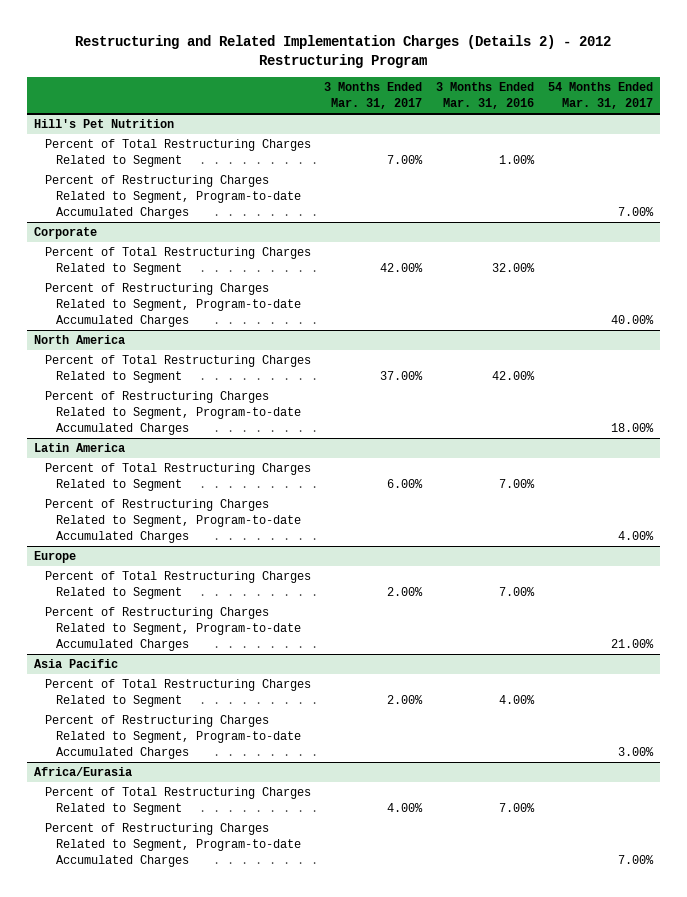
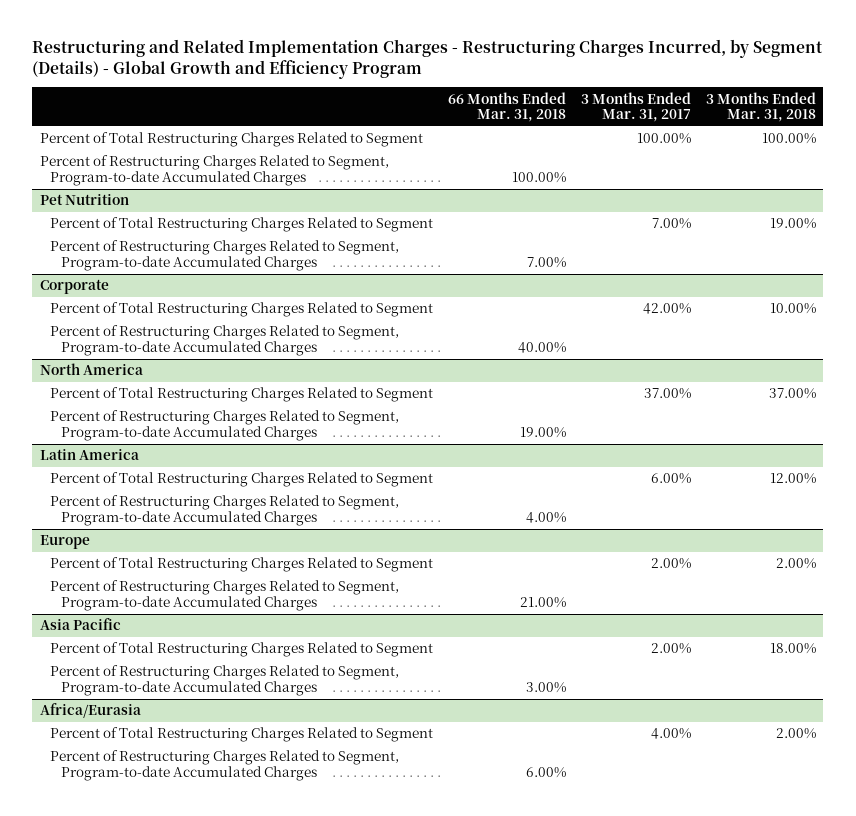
- Restructuring and Related Implementation Charges (Details 2) - 2012 Restructuring Program
+ Restructuring and Related Implementation Charges - Restructuring Charges Incurred, by Segment (Details) - Global Growth and Efficiency Program
- | 3 Months Ended Mar. 31, 2017 | 3 Months Ended Mar. 31, 2016 | 54 Months Ended Mar. 31, 2017
+ | 66 Months Ended Mar. 31, 2018 | 3 Months Ended Mar. 31, 2017 | 3 Months Ended Mar. 31, 2018
- Hill's Pet Nutrition
+ Percent of Total Restructuring Charges Related to Segment | | 100.00% | 100.00%
+ Percent of Restructuring Charges Related to Segment, Program-to-date Accumulated Charges | 100.00% | |
+ Pet Nutrition

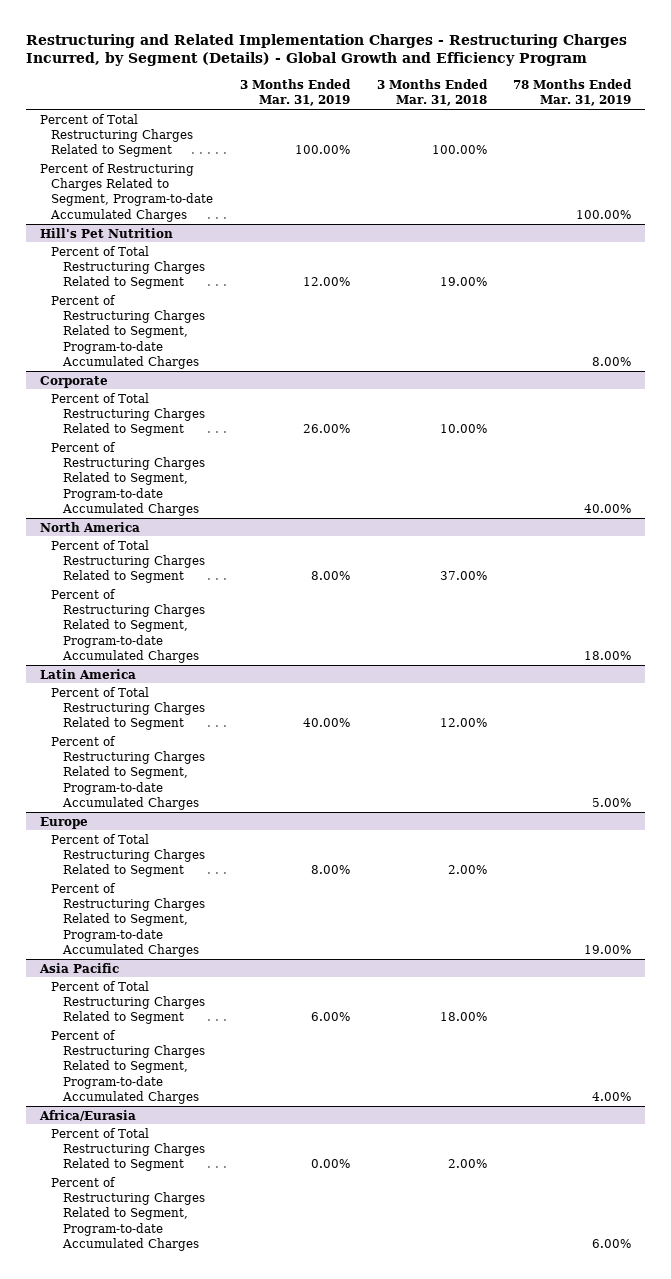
- | 66 Months Ended Mar. 31, 2018 | 3 Months Ended Mar. 31, 2017 | 3 Months Ended Mar. 31, 2018
+ | 3 Months Ended Mar. 31, 2019 | 3 Months Ended Mar. 31, 2018 | 78 Months Ended Mar. 31, 2019
- Pet Nutrition
+ Hill's Pet Nutrition

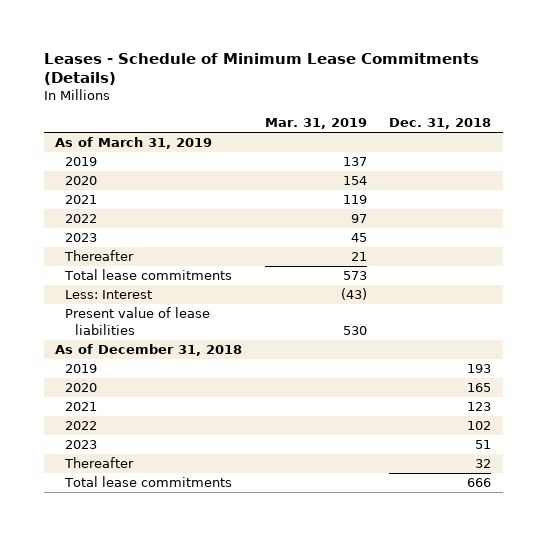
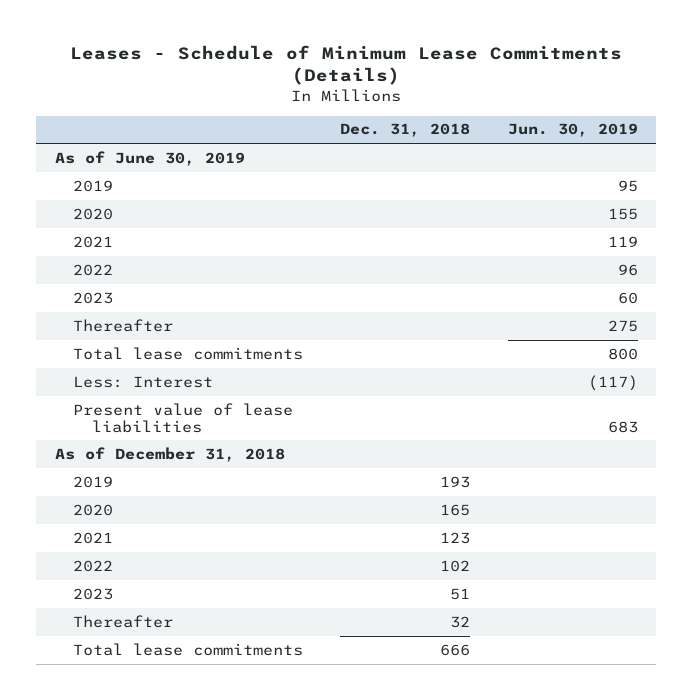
- | Mar. 31, 2019 | Dec. 31, 2018
+ | Dec. 31, 2018 | Jun. 30, 2019
- As of March 31, 2019
+ As of June 30, 2019

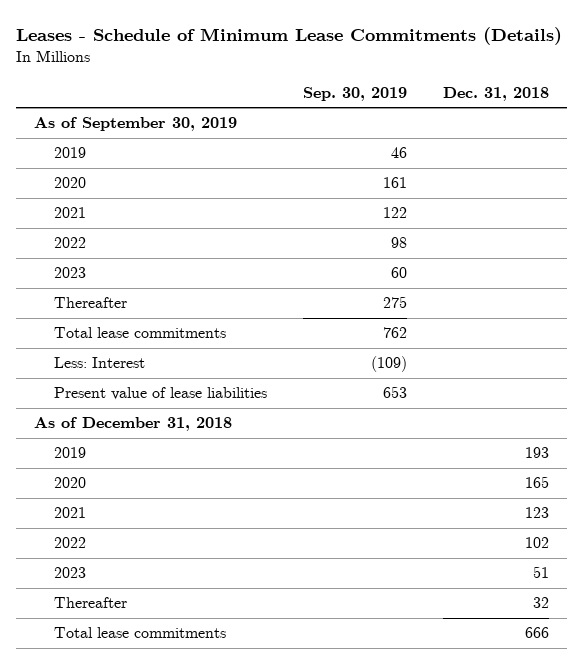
- | Dec. 31, 2018 | Jun. 30, 2019
+ | Sep. 30, 2019 | Dec. 31, 2018
- As of June 30, 2019
+ As of September 30, 2019

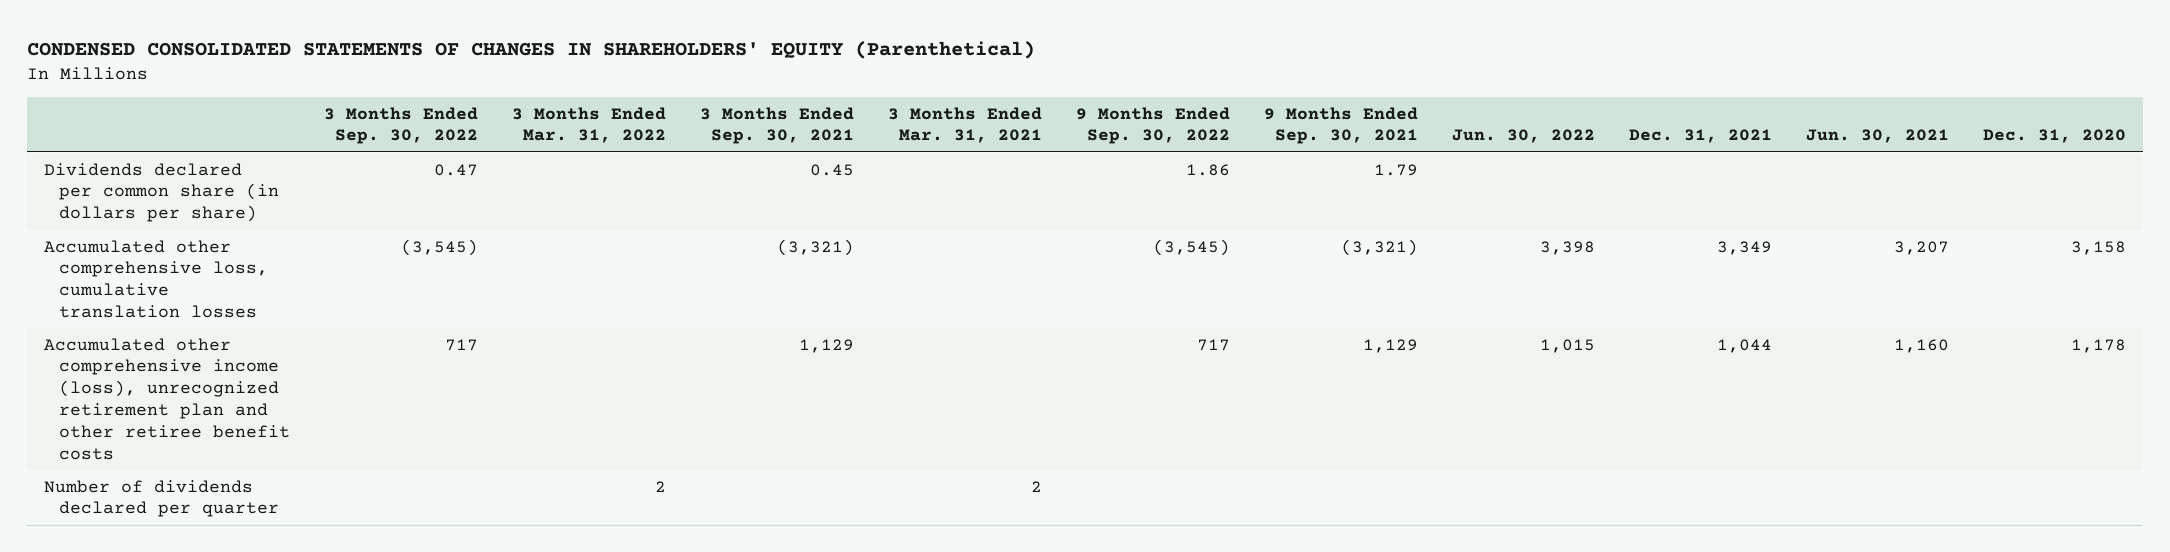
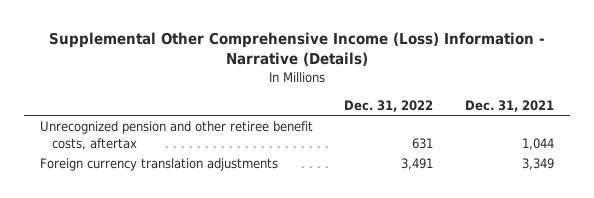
- CONDENSED CONSOLIDATED STATEMENTS OF CHANGES IN SHAREHOLDERS' EQUITY (Parenthetical)
+ Supplemental Other Comprehensive Income (Loss) Information - Narrative (Details)
- | 3 Months Ended Sep. 30, 2022 | 3 Months Ended Mar. 31, 2022 | 3 Months Ended Sep. 30, 2021 | 3 Months Ended Mar. 31, 2021 | 9 Months Ended Sep. 30, 2022 | 9 Months Ended Sep. 30, 2021 | Jun. 30, 2022 | Dec. 31, 2021 | Jun. 30, 2021 | Dec. 31, 2020
+ | Dec. 31, 2022 | Dec. 31, 2021
- Dividends declared per common share (in dollars per share) | 0.47 | | 0.45 | | 1.86 | 1.79 | | | |
- Accumulated other comprehensive loss, cumulative translation losses | (3,545) | | (3,321) | | (3,545) | (3,321) | 3,398 | 3,349 | 3,207 | 3,158
- Accumulated other comprehensive income (loss), unrecognized retirement plan and other retiree benefit costs | 717 | | 1,129 | | 717 | 1,129 | 1,015 | 1,044 | 1,160 | 1,178
- Number of dividends declared per quarter | | 2 | | 2 | | | | | |
+ Unrecognized pension and other retiree benefit costs, aftertax | 631 | 1,044
+ Foreign currency translation adjustments | 3,491 | 3,349

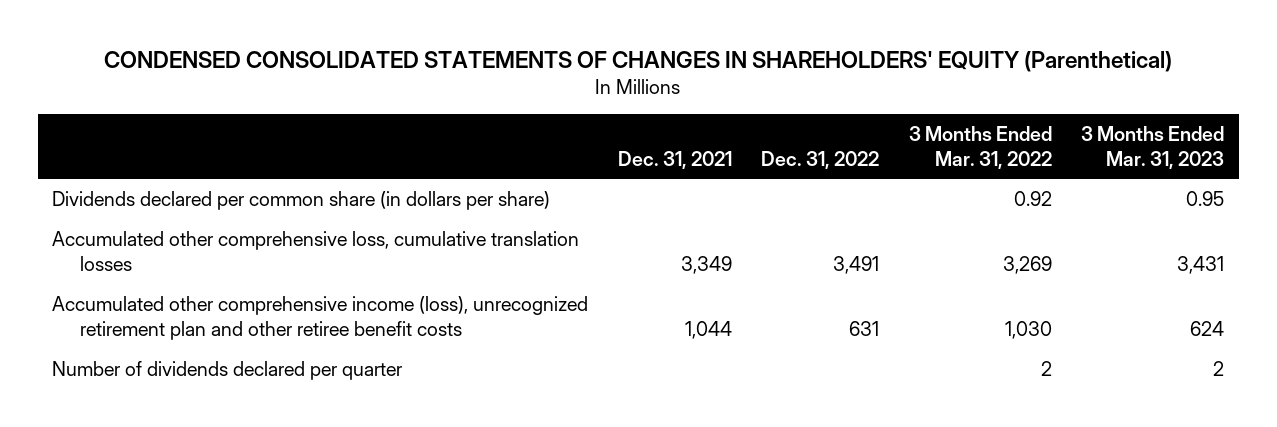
- Supplemental Other Comprehensive Income (Loss) Information - Narrative (Details)
+ CONDENSED CONSOLIDATED STATEMENTS OF CHANGES IN SHAREHOLDERS' EQUITY (Parenthetical)
- | Dec. 31, 2022 | Dec. 31, 2021
+ | Dec. 31, 2021 | Dec. 31, 2022 | 3 Months Ended Mar. 31, 2022 | 3 Months Ended Mar. 31, 2023
- Unrecognized pension and other retiree benefit costs, aftertax | 631 | 1,044
- Foreign currency translation adjustments | 3,491 | 3,349
+ Dividends declared per common share (in dollars per share) | | | 0.92 | 0.95
+ Accumulated other comprehensive loss, cumulative translation losses | 3,349 | 3,491 | 3,269 | 3,431
+ Accumulated other comprehensive income (loss), unrecognized retirement plan and other retiree benefit costs | 1,044 | 631 | 1,030 | 624
+ Number of dividends declared per quarter | | | 2 | 2

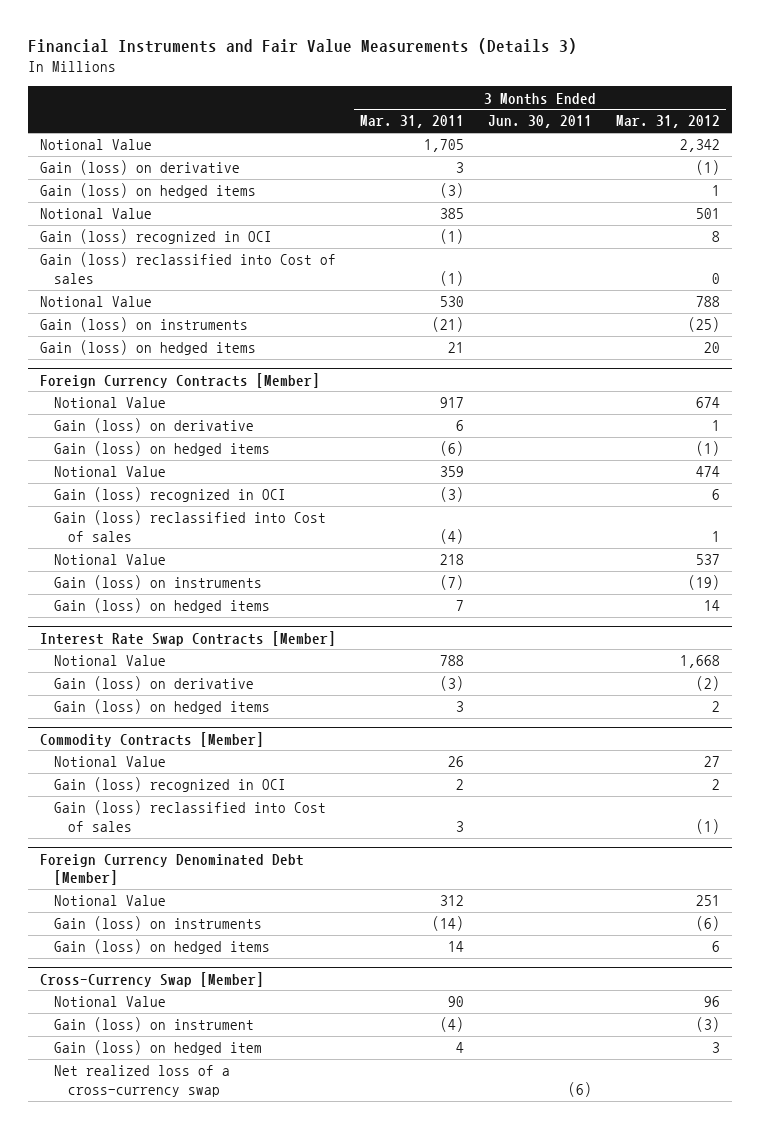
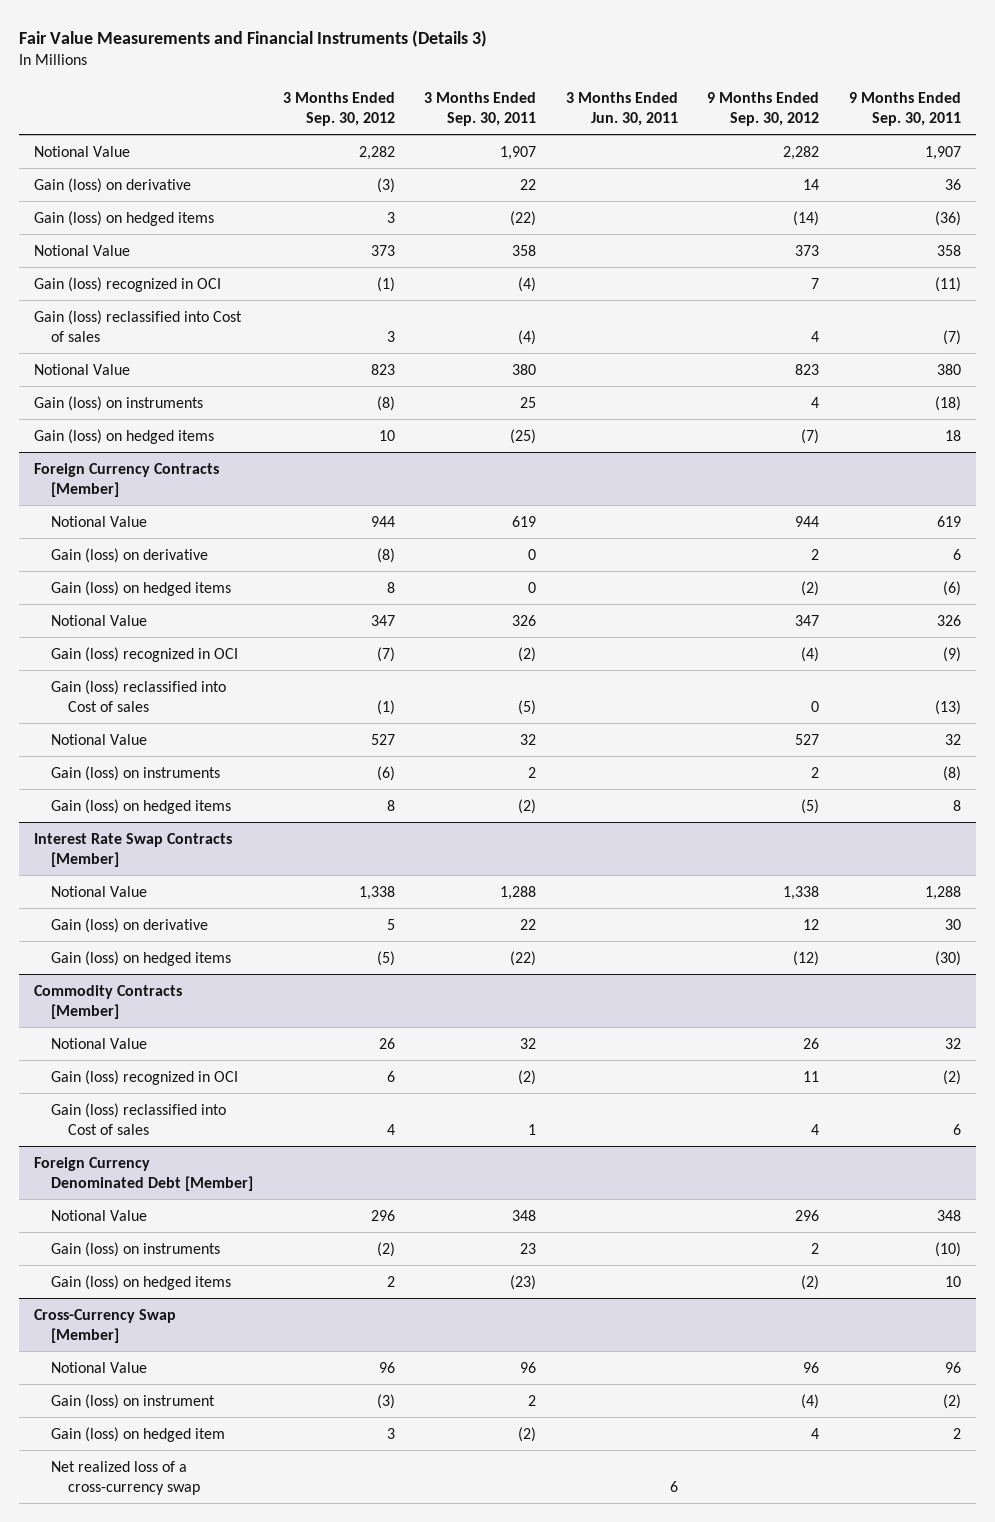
- Financial Instruments and Fair Value Measurements (Details 3)
+ Fair Value Measurements and Financial Instruments (Details 3)
- | 3 Months Ended Mar. 31, 2011 | 3 Months Ended Jun. 30, 2011 | 3 Months Ended Mar. 31, 2012
+ | 3 Months Ended Sep. 30, 2012 | 3 Months Ended Sep. 30, 2011 | 3 Months Ended Jun. 30, 2011 | 9 Months Ended Sep. 30, 2012 | 9 Months Ended Sep. 30, 2011
@ Cross-Currency Swap [Member]
- Net realized loss of a cross-currency swap | | (6) |
+ Net realized loss of a cross-currency swap | | | 6 | |

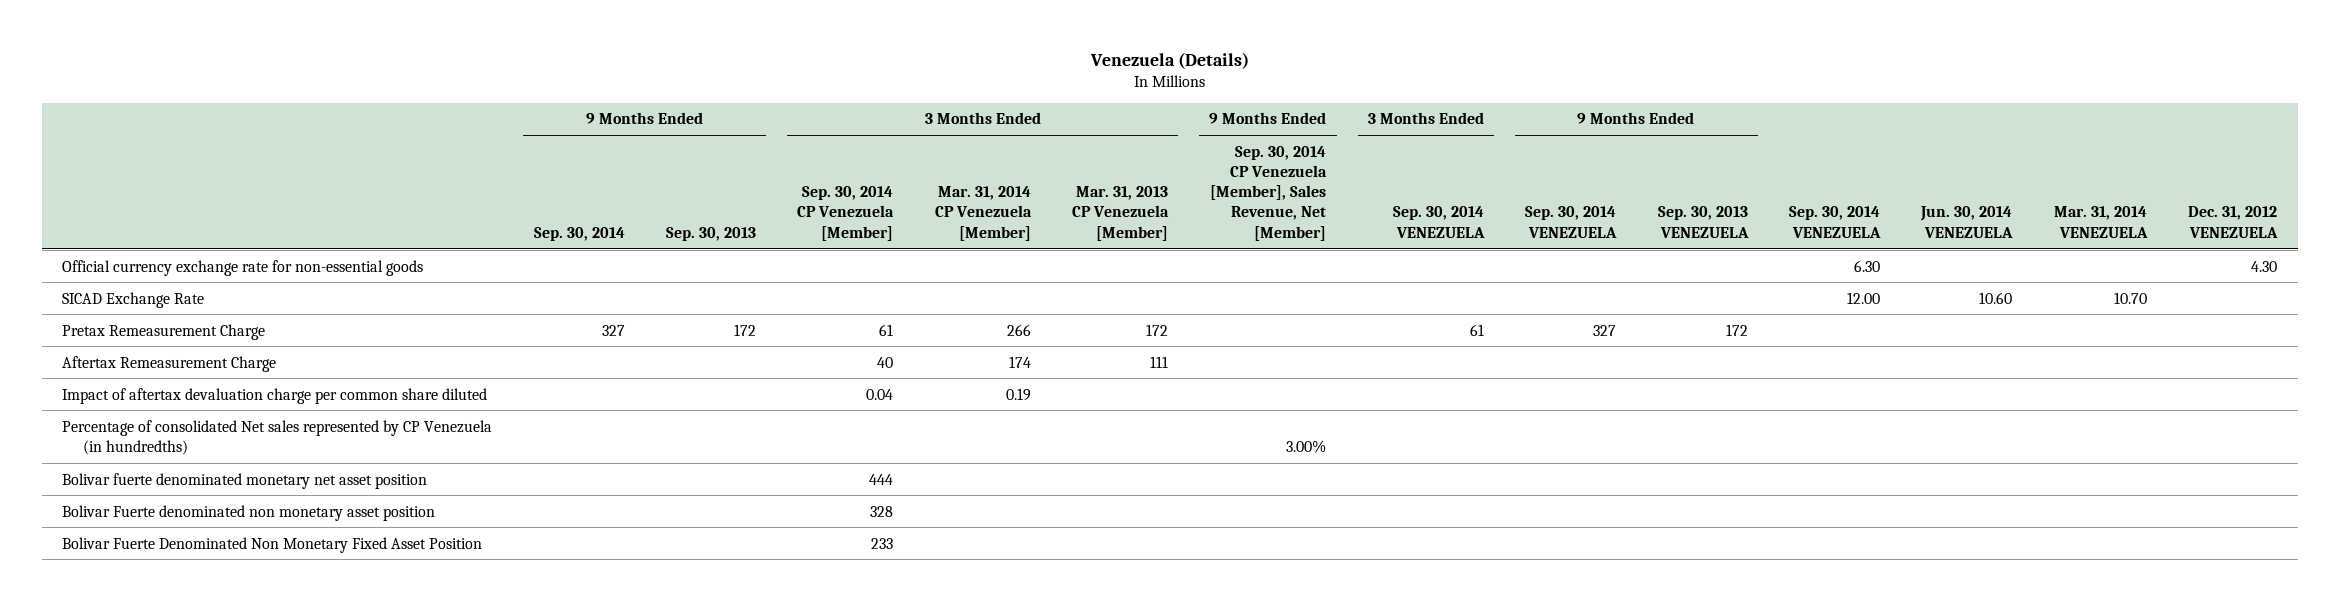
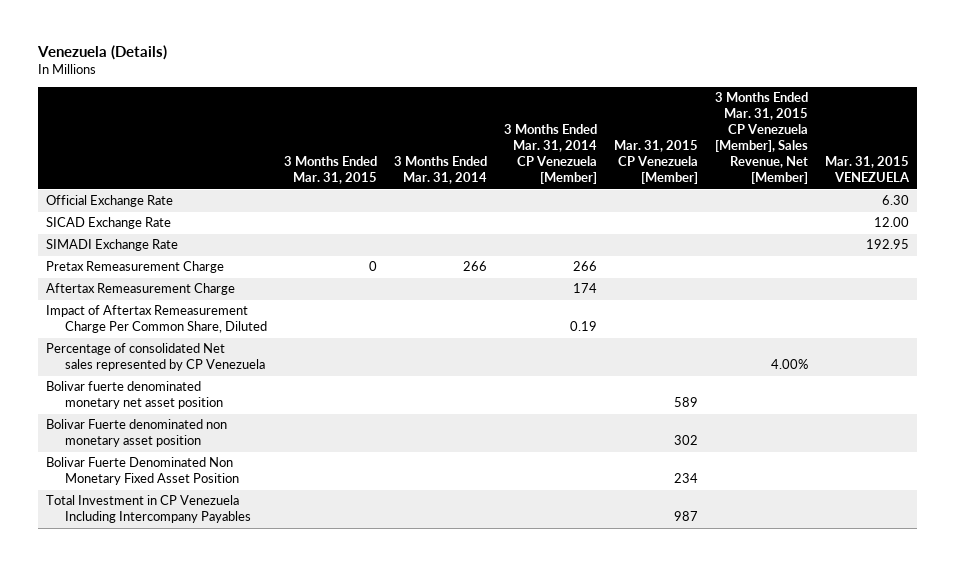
- | 9 Months Ended Sep. 30, 2014 | 9 Months Ended Sep. 30, 2013 | 3 Months Ended Sep. 30, 2014 CP Venezuela [Member] | 3 Months Ended Mar. 31, 2014 CP Venezuela [Member] | 3 Months Ended Mar. 31, 2013 CP Venezuela [Member] | 9 Months Ended Sep. 30, 2014 CP Venezuela [Member], Sales Revenue, Net [Member] | 3 Months Ended Sep. 30, 2014 VENEZUELA | 9 Months Ended Sep. 30, 2014 VENEZUELA | 9 Months Ended Sep. 30, 2013 VENEZUELA | Sep. 30, 2014 VENEZUELA | Jun. 30, 2014 VENEZUELA | Mar. 31, 2014 VENEZUELA | Dec. 31, 2012 VENEZUELA
+ | 3 Months Ended Mar. 31, 2015 | 3 Months Ended Mar. 31, 2014 | 3 Months Ended Mar. 31, 2014 CP Venezuela [Member] | Mar. 31, 2015 CP Venezuela [Member] | 3 Months Ended Mar. 31, 2015 CP Venezuela [Member], Sales Revenue, Net [Member] | Mar. 31, 2015 VENEZUELA
- Official currency exchange rate for non-essential goods | | | | | | | | | | 6.30 | | | 4.30
+ Official Exchange Rate | | | | | | 6.30
+ SIMADI Exchange Rate | | | | | | 192.95
- Impact of aftertax devaluation charge per common share diluted | | | 0.04 | 0.19 | | | | | | | | |
- Percentage of consolidated Net sales represented by CP Venezuela (in hundredths) | | | | | | 3.00% | | | | | | |
+ Impact of Aftertax Remeasurement Charge Per Common Share, Diluted | | | 0.19 | | |
+ Percentage of consolidated Net sales represented by CP Venezuela | | | | | 4.00% |
+ Total Investment in CP Venezuela Including Intercompany Payables | | | | 987 | |

